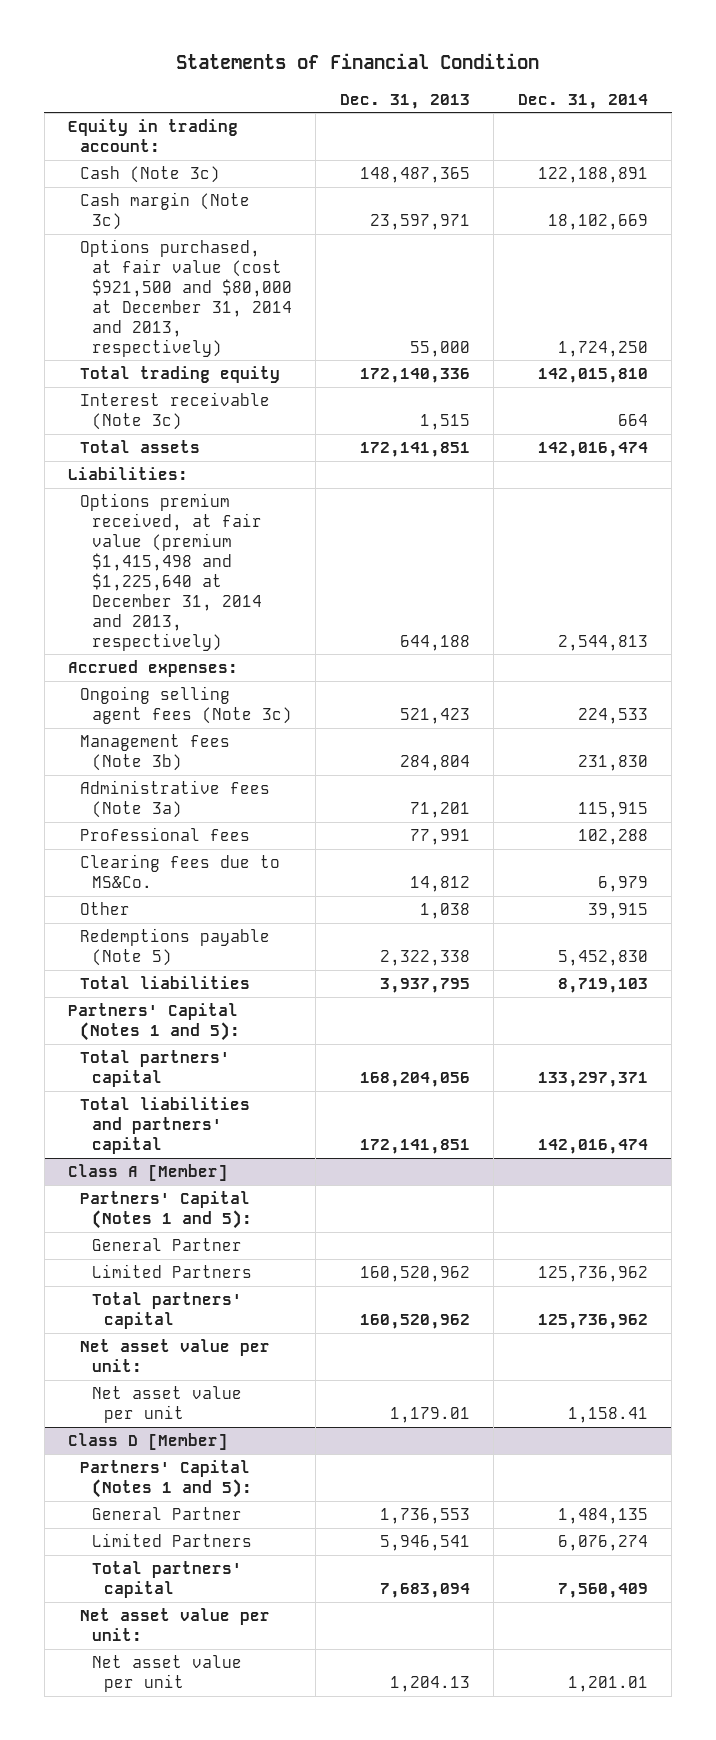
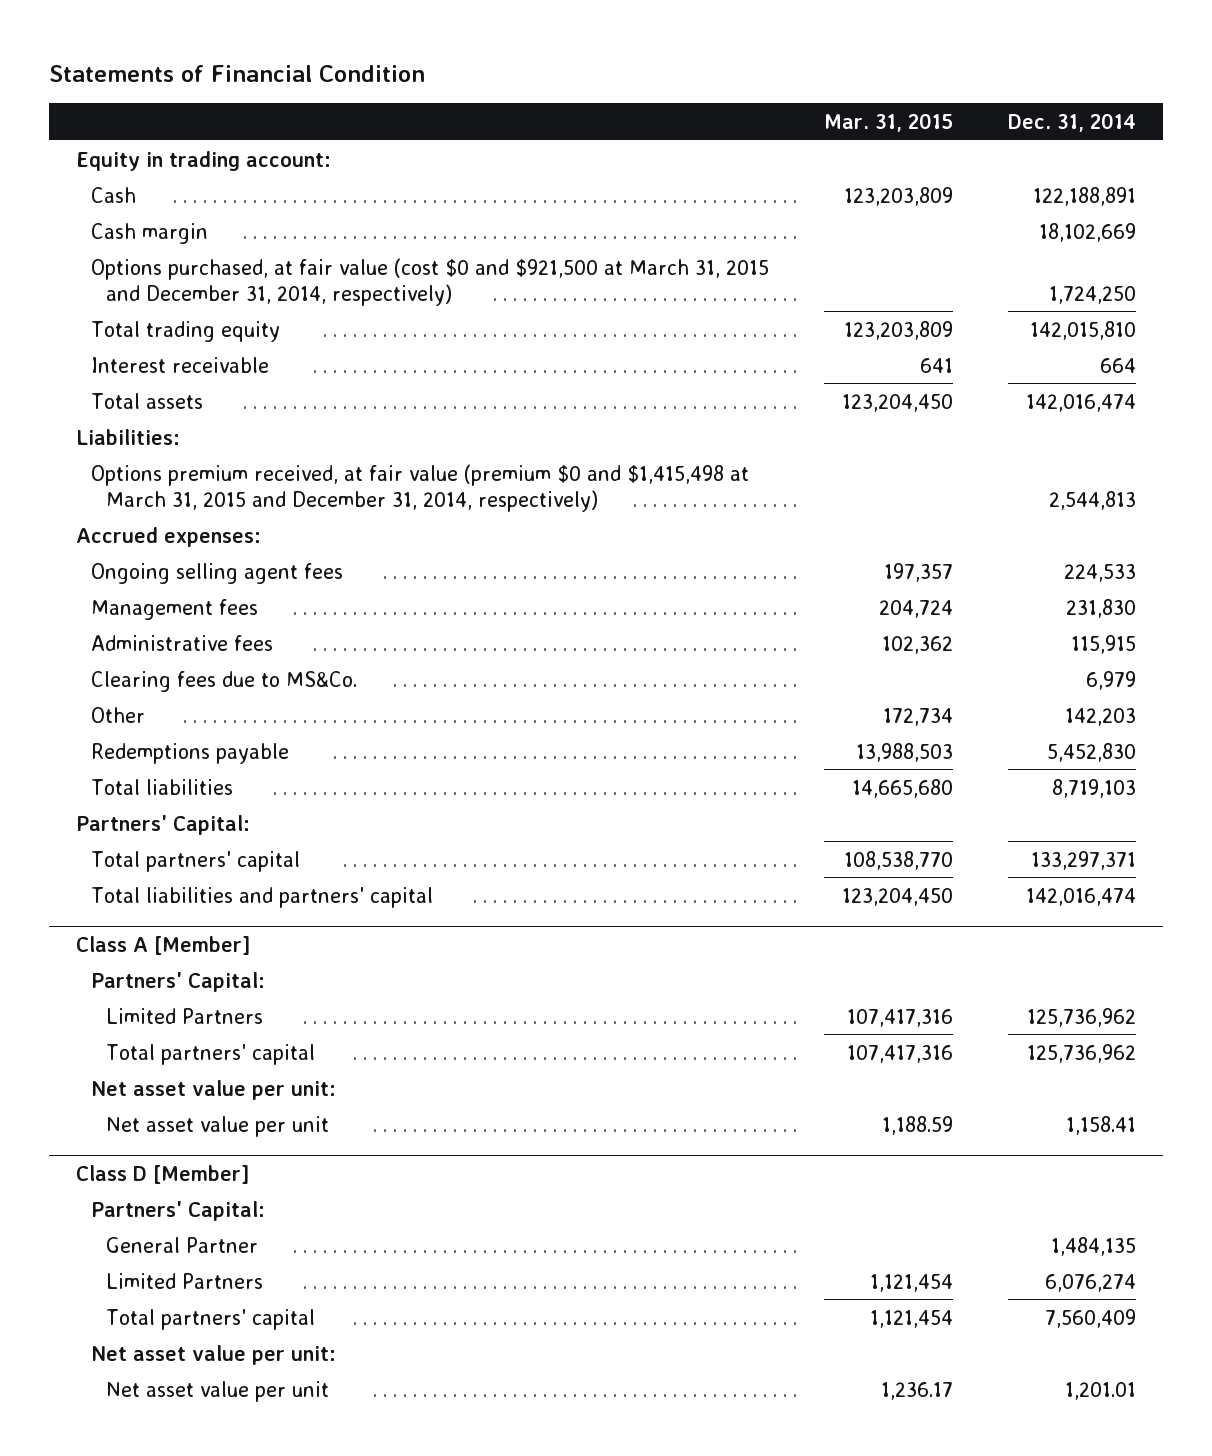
- | Dec. 31, 2013 | Dec. 31, 2014
+ | Mar. 31, 2015 | Dec. 31, 2014
- Cash (Note 3c) | 148,487,365 | 122,188,891
- Cash margin (Note 3c) | 23,597,971 | 18,102,669
- Options purchased, at fair value (cost $921,500 and $80,000 at December 31, 2014 and 2013, respectively) | 55,000 | 1,724,250
+ Cash | 123,203,809 | 122,188,891
+ Cash margin | | 18,102,669
+ Options purchased, at fair value (cost $0 and $921,500 at March 31, 2015 and December 31, 2014, respectively) | | 1,724,250
- Interest receivable (Note 3c) | 1,515 | 664
+ Interest receivable | 641 | 664
- Options premium received, at fair value (premium $1,415,498 and $1,225,640 at December 31, 2014 and 2013, respectively) | 644,188 | 2,544,813
+ Options premium received, at fair value (premium $0 and $1,415,498 at March 31, 2015 and December 31, 2014, respectively) | | 2,544,813
- Ongoing selling agent fees (Note 3c) | 521,423 | 224,533
- Management fees (Note 3b) | 284,804 | 231,830
- Administrative fees (Note 3a) | 71,201 | 115,915
- Professional fees | 77,991 | 102,288
+ Ongoing selling agent fees | 197,357 | 224,533
+ Management fees | 204,724 | 231,830
+ Administrative fees | 102,362 | 115,915
- Other | 1,038 | 39,915
- Redemptions payable (Note 5) | 2,322,338 | 5,452,830
+ Other | 172,734 | 142,203
+ Redemptions payable | 13,988,503 | 5,452,830
- Partners' Capital (Notes 1 and 5):
+ Partners' Capital:
@ Class A [Member]
- Partners' Capital (Notes 1 and 5):
- General Partner
+ Partners' Capital:
@ Class D [Member]
- Partners' Capital (Notes 1 and 5):
+ Partners' Capital:

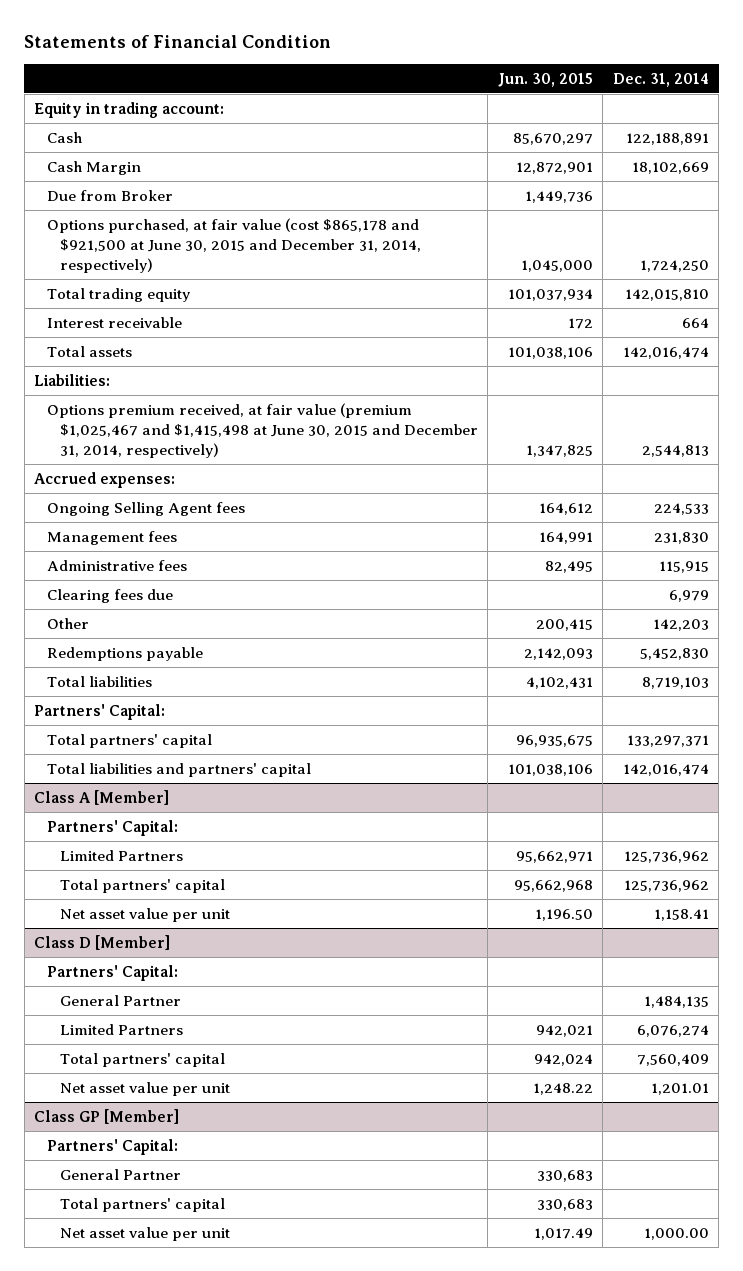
- | Mar. 31, 2015 | Dec. 31, 2014
+ | Jun. 30, 2015 | Dec. 31, 2014
- Cash margin | | 18,102,669
- Options purchased, at fair value (cost $0 and $921,500 at March 31, 2015 and December 31, 2014, respectively) | | 1,724,250
+ Cash Margin | 12,872,901 | 18,102,669
+ Due from Broker | 1,449,736 |
+ Options purchased, at fair value (cost $865,178 and $921,500 at June 30, 2015 and December 31, 2014, respectively) | 1,045,000 | 1,724,250
- Options premium received, at fair value (premium $0 and $1,415,498 at March 31, 2015 and December 31, 2014, respectively) | | 2,544,813
+ Options premium received, at fair value (premium $1,025,467 and $1,415,498 at June 30, 2015 and December 31, 2014, respectively) | 1,347,825 | 2,544,813
- Ongoing selling agent fees | 197,357 | 224,533
+ Ongoing Selling Agent fees | 164,612 | 224,533
- Clearing fees due to MS&Co. | | 6,979
+ Clearing fees due | | 6,979
@ Class A [Member]
- Net asset value per unit:
@ Class D [Member]
- Net asset value per unit:
+ Class GP [Member]
+ Partners' Capital:
+ General Partner | 330,683 |
+ Total partners' capital | 330,683 |
+ Net asset value per unit | 1,017.49 | 1,000.00

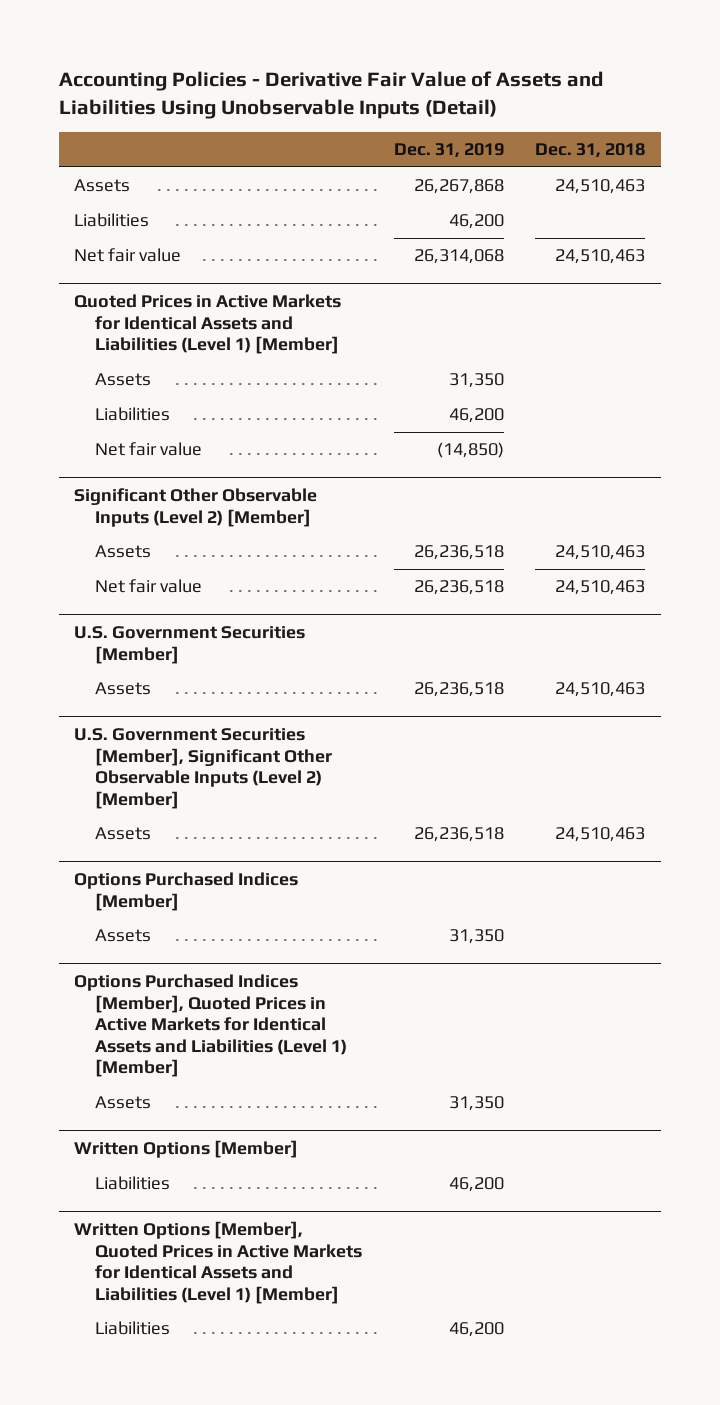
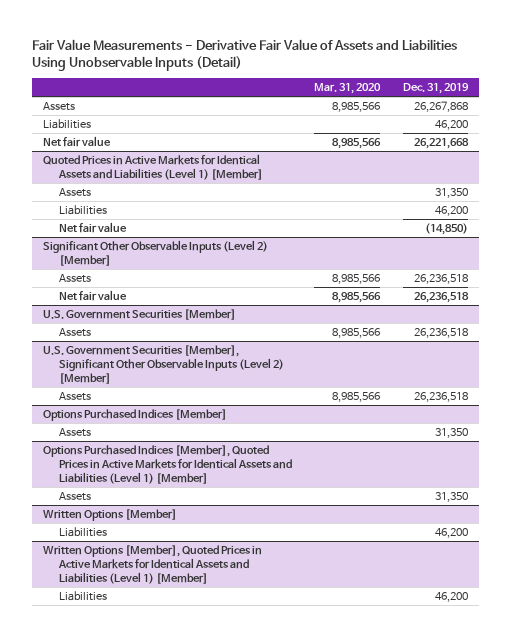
- Accounting Policies - Derivative Fair Value of Assets and Liabilities Using Unobservable Inputs (Detail)
+ Fair Value Measurements - Derivative Fair Value of Assets and Liabilities Using Unobservable Inputs (Detail)
- | Dec. 31, 2019 | Dec. 31, 2018
+ | Mar. 31, 2020 | Dec. 31, 2019
- Net fair value | 26,314,068 | 24,510,463
+ Net fair value | 8,985,566 | 26,221,668

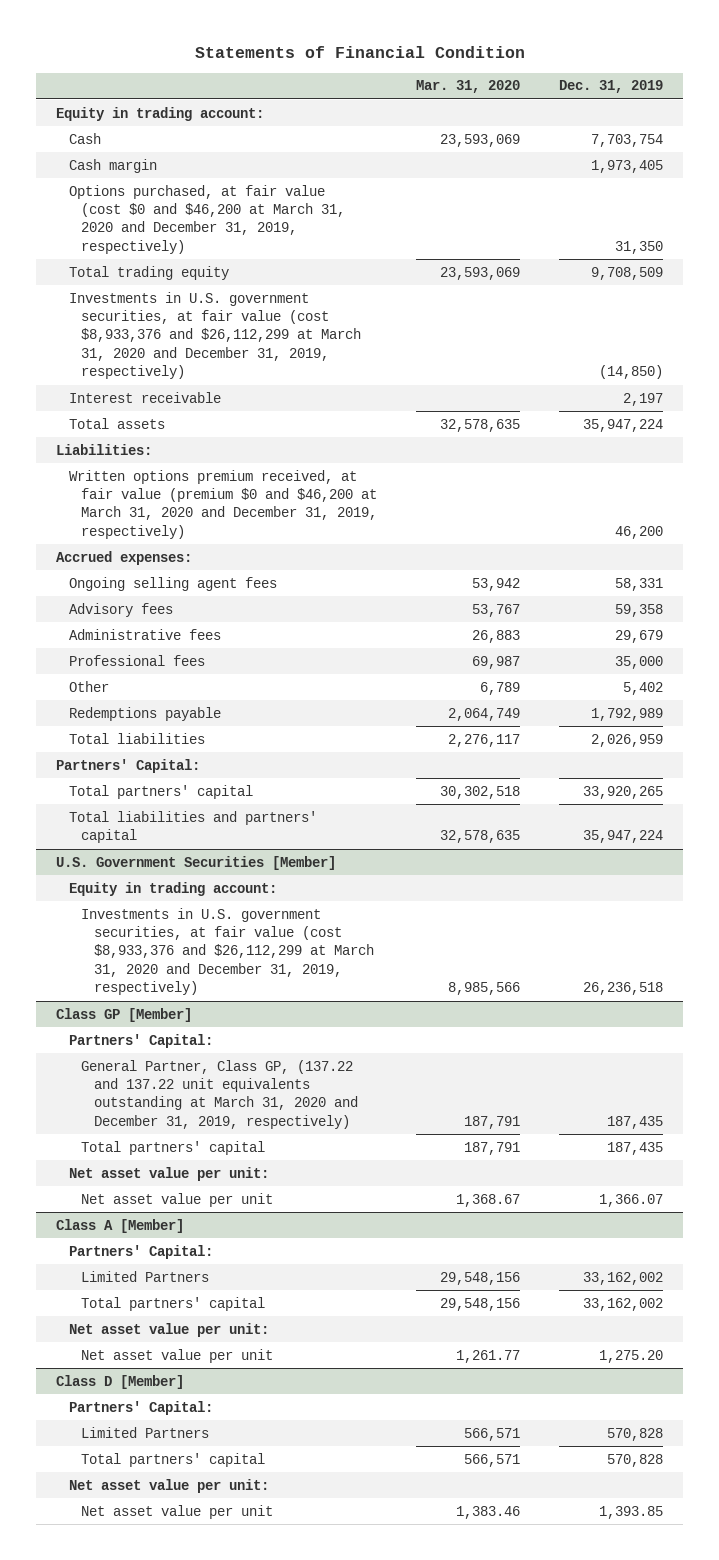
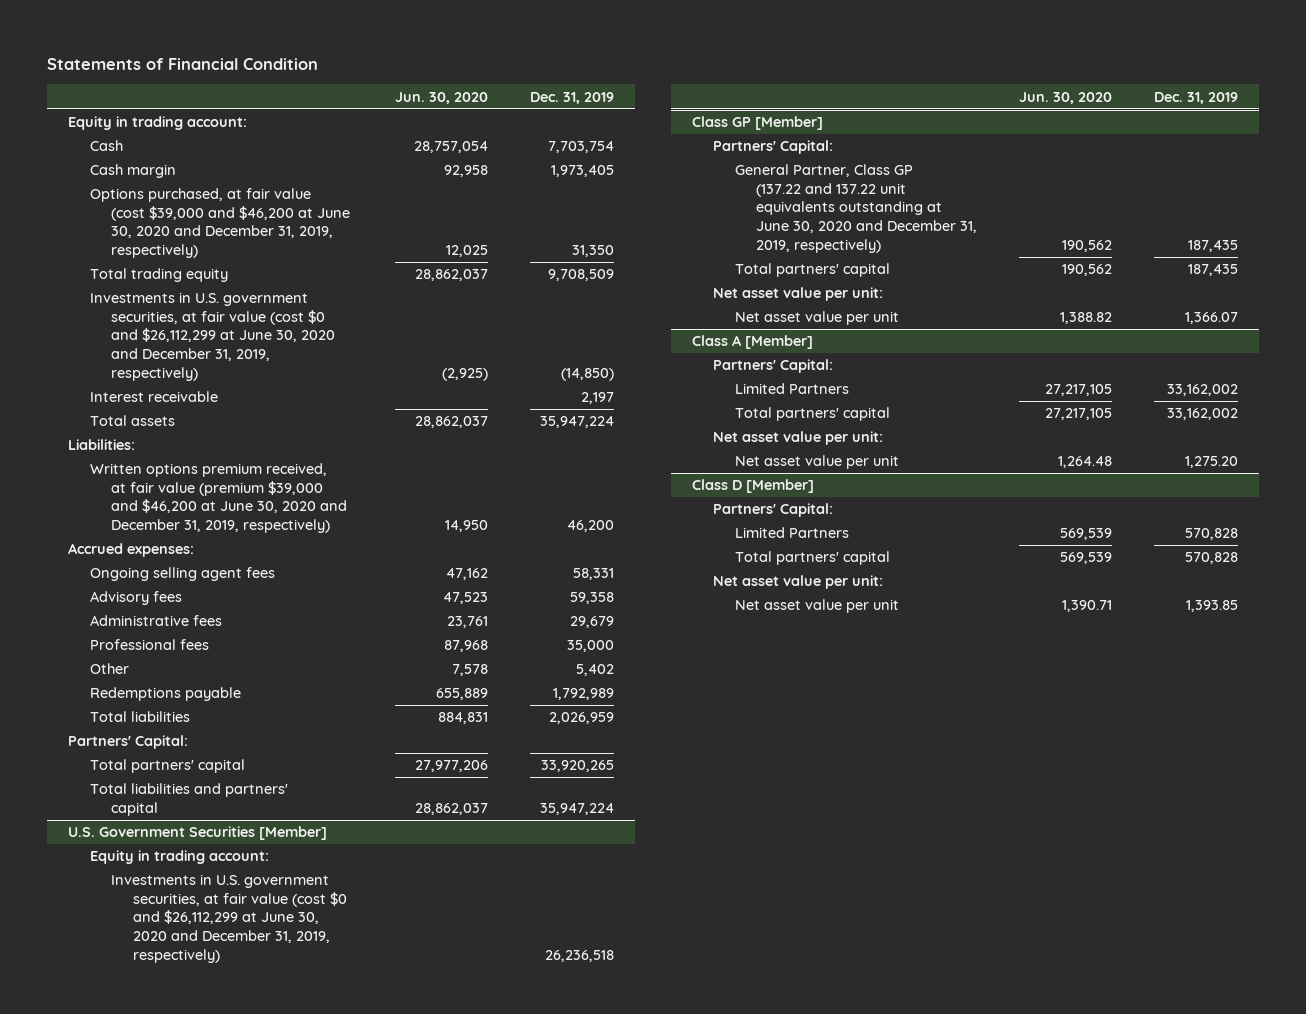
- | Mar. 31, 2020 | Dec. 31, 2019
+ | Jun. 30, 2020 | Dec. 31, 2019
- Options purchased, at fair value (cost $0 and $46,200 at March 31, 2020 and December 31, 2019, respectively) | | 31,350
+ Options purchased, at fair value (cost $39,000 and $46,200 at June 30, 2020 and December 31, 2019, respectively) | 12,025 | 31,350
- Investments in U.S. government securities, at fair value (cost $8,933,376 and $26,112,299 at March 31, 2020 and December 31, 2019, respectively) | | (14,850)
+ Investments in U.S. government securities, at fair value (cost $0 and $26,112,299 at June 30, 2020 and December 31, 2019, respectively) | (2,925) | (14,850)
- Written options premium received, at fair value (premium $0 and $46,200 at March 31, 2020 and December 31, 2019, respectively) | | 46,200
+ Written options premium received, at fair value (premium $39,000 and $46,200 at June 30, 2020 and December 31, 2019, respectively) | 14,950 | 46,200
@ U.S. Government Securities [Member]
- Investments in U.S. government securities, at fair value (cost $8,933,376 and $26,112,299 at March 31, 2020 and December 31, 2019, respectively) | 8,985,566 | 26,236,518
+ Investments in U.S. government securities, at fair value (cost $0 and $26,112,299 at June 30, 2020 and December 31, 2019, respectively) | | 26,236,518
@ Class GP [Member]
- General Partner, Class GP, (137.22 and 137.22 unit equivalents outstanding at March 31, 2020 and December 31, 2019, respectively) | 187,791 | 187,435
+ General Partner, Class GP (137.22 and 137.22 unit equivalents outstanding at June 30, 2020 and December 31, 2019, respectively) | 190,562 | 187,435

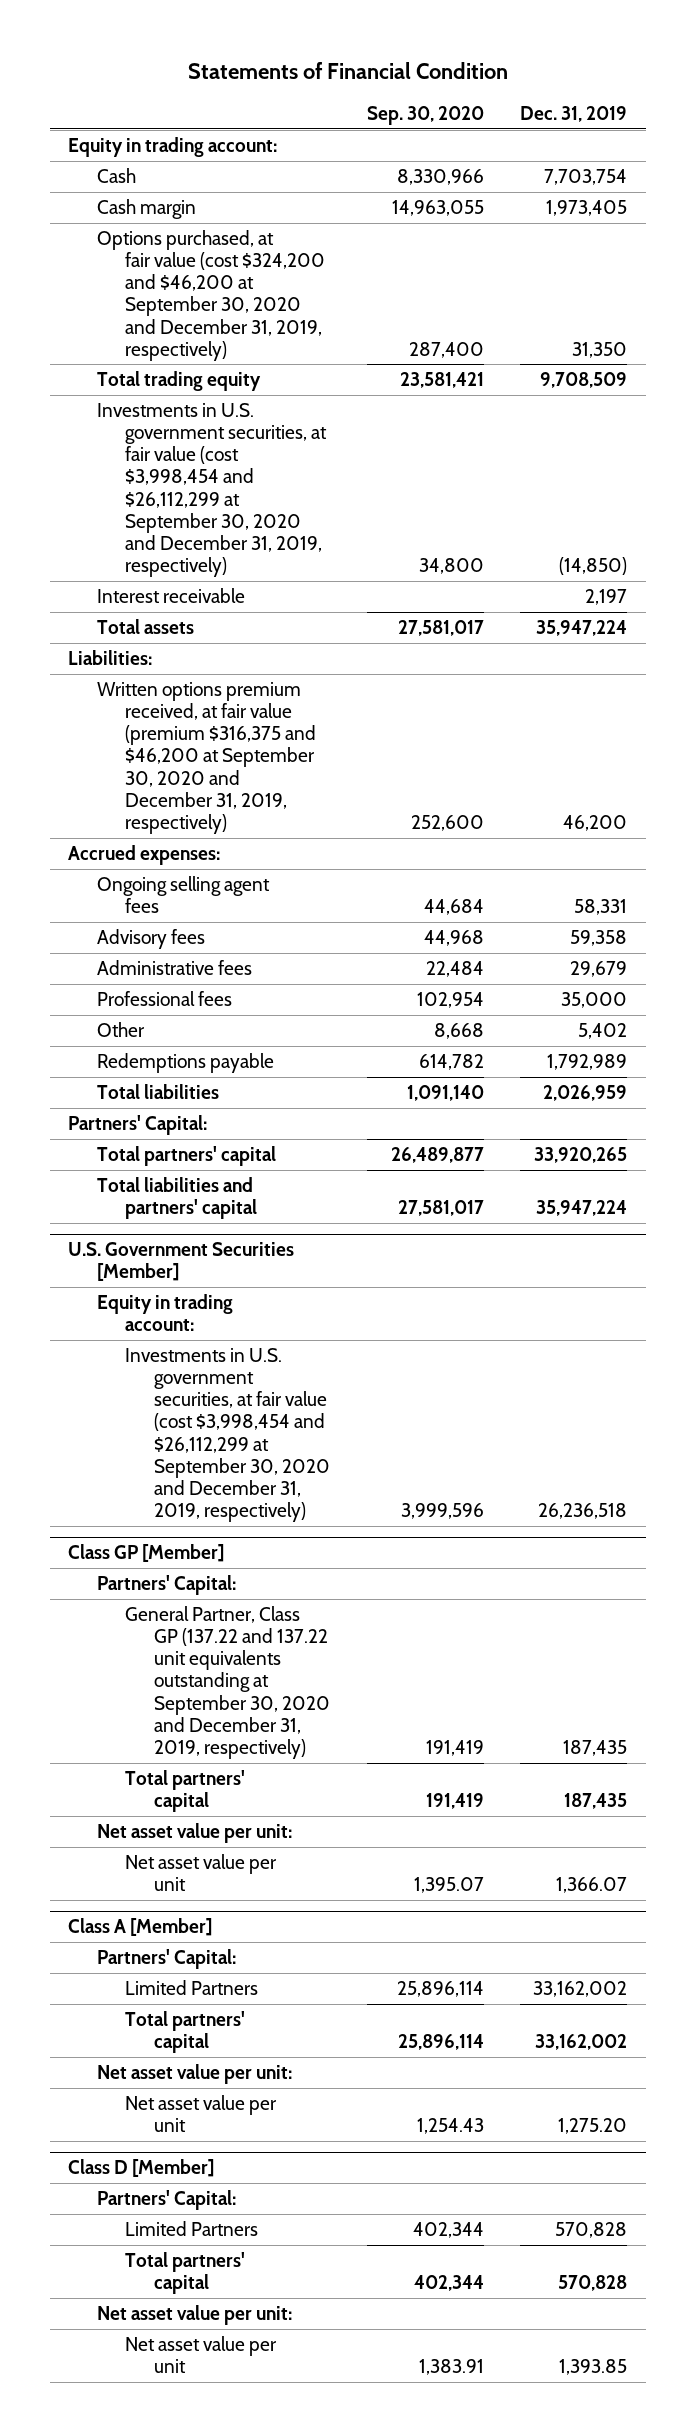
- | Jun. 30, 2020 | Dec. 31, 2019
+ | Sep. 30, 2020 | Dec. 31, 2019
- Options purchased, at fair value (cost $39,000 and $46,200 at June 30, 2020 and December 31, 2019, respectively) | 12,025 | 31,350
+ Options purchased, at fair value (cost $324,200 and $46,200 at September 30, 2020 and December 31, 2019, respectively) | 287,400 | 31,350
- Investments in U.S. government securities, at fair value (cost $0 and $26,112,299 at June 30, 2020 and December 31, 2019, respectively) | (2,925) | (14,850)
+ Investments in U.S. government securities, at fair value (cost $3,998,454 and $26,112,299 at September 30, 2020 and December 31, 2019, respectively) | 34,800 | (14,850)
- Written options premium received, at fair value (premium $39,000 and $46,200 at June 30, 2020 and December 31, 2019, respectively) | 14,950 | 46,200
+ Written options premium received, at fair value (premium $316,375 and $46,200 at September 30, 2020 and December 31, 2019, respectively) | 252,600 | 46,200
@ U.S. Government Securities [Member]
- Investments in U.S. government securities, at fair value (cost $0 and $26,112,299 at June 30, 2020 and December 31, 2019, respectively) | | 26,236,518
+ Investments in U.S. government securities, at fair value (cost $3,998,454 and $26,112,299 at September 30, 2020 and December 31, 2019, respectively) | 3,999,596 | 26,236,518
@ Class GP [Member]
- General Partner, Class GP (137.22 and 137.22 unit equivalents outstanding at June 30, 2020 and December 31, 2019, respectively) | 190,562 | 187,435
+ General Partner, Class GP (137.22 and 137.22 unit equivalents outstanding at September 30, 2020 and December 31, 2019, respectively) | 191,419 | 187,435

